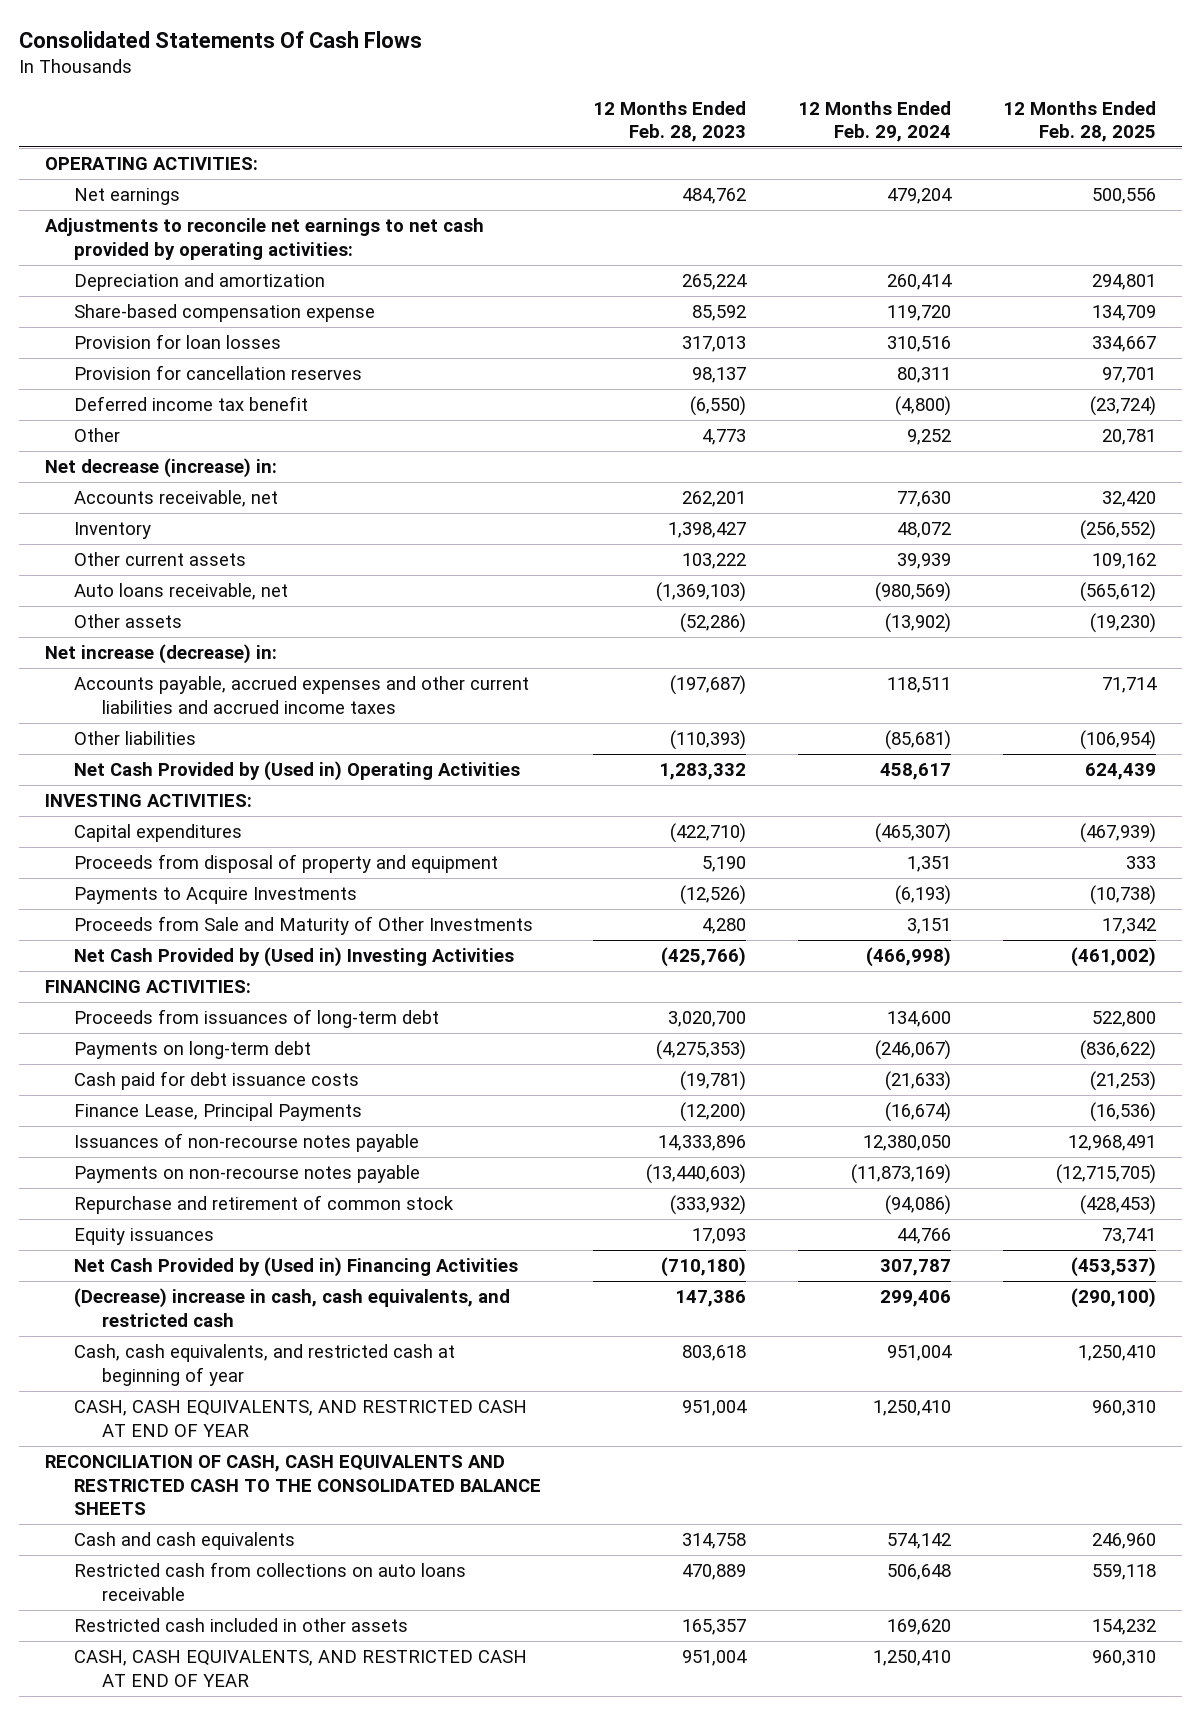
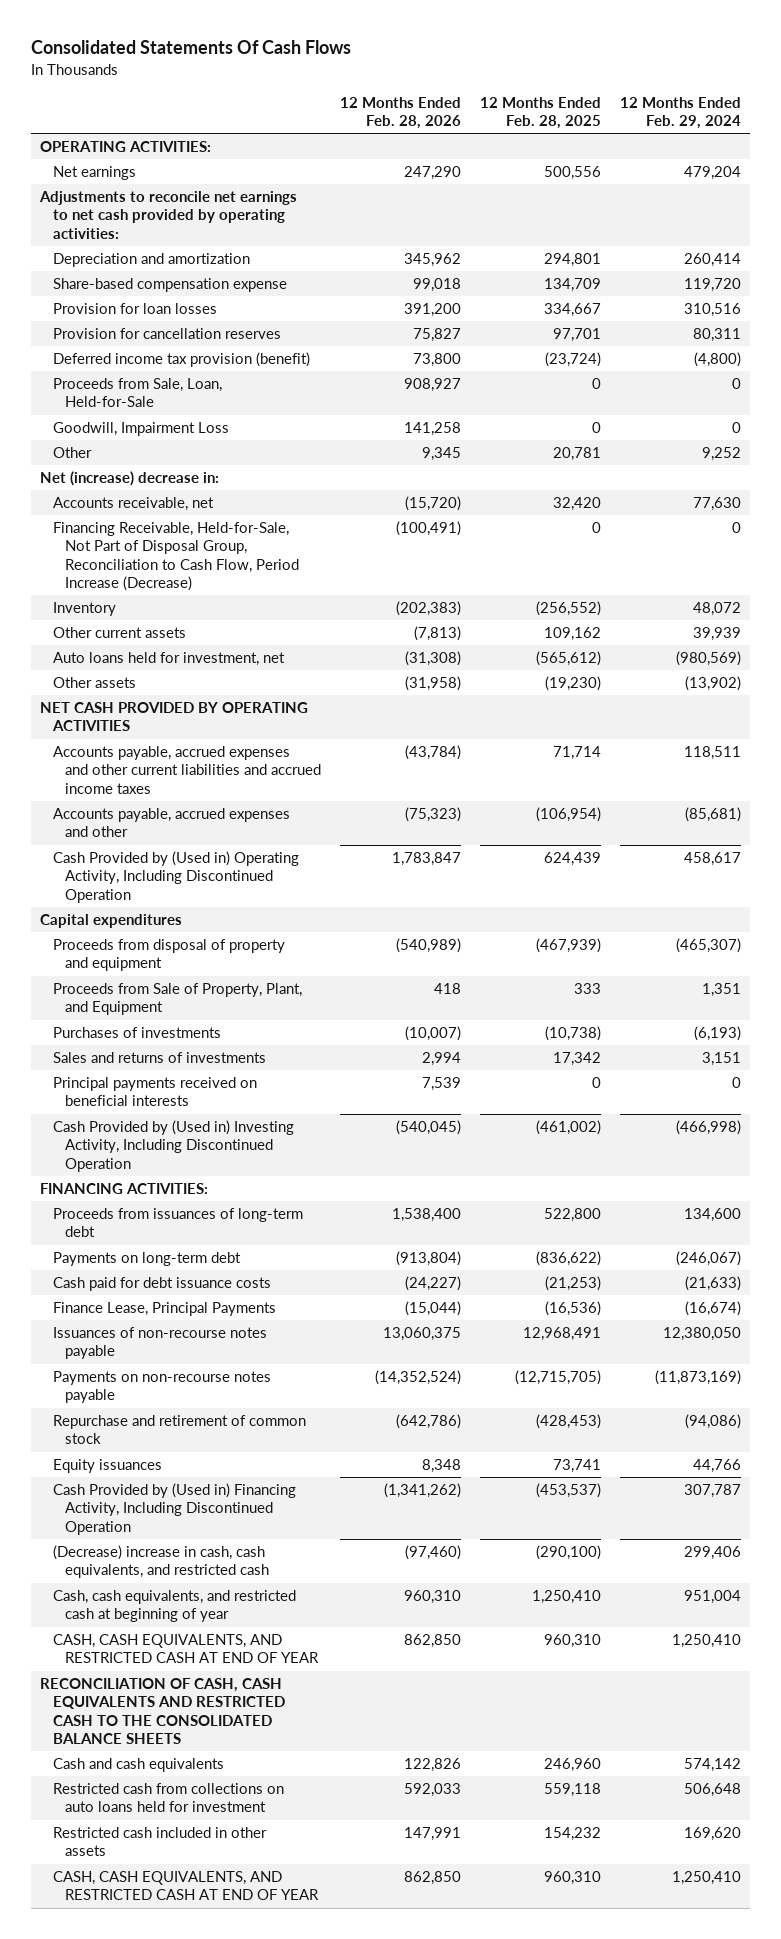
- | 12 Months Ended Feb. 28, 2023 | 12 Months Ended Feb. 29, 2024 | 12 Months Ended Feb. 28, 2025
+ | 12 Months Ended Feb. 28, 2026 | 12 Months Ended Feb. 28, 2025 | 12 Months Ended Feb. 29, 2024
- Deferred income tax benefit | (6,550) | (4,800) | (23,724)
+ Deferred income tax provision (benefit) | 73,800 | (23,724) | (4,800)
+ Proceeds from Sale, Loan, Held-for-Sale | 908,927 | 0 | 0
+ Goodwill, Impairment Loss | 141,258 | 0 | 0
- Net decrease (increase) in:
+ Net (increase) decrease in:
+ Financing Receivable, Held-for-Sale, Not Part of Disposal Group, Reconciliation to Cash Flow, Period Increase (Decrease) | (100,491) | 0 | 0
- Auto loans receivable, net | (1,369,103) | (980,569) | (565,612)
+ Auto loans held for investment, net | (31,308) | (565,612) | (980,569)
- Net increase (decrease) in:
+ NET CASH PROVIDED BY OPERATING ACTIVITIES
- Other liabilities | (110,393) | (85,681) | (106,954)
- Net Cash Provided by (Used in) Operating Activities | 1,283,332 | 458,617 | 624,439
- INVESTING ACTIVITIES:
- Capital expenditures | (422,710) | (465,307) | (467,939)
- Proceeds from disposal of property and equipment | 5,190 | 1,351 | 333
- Payments to Acquire Investments | (12,526) | (6,193) | (10,738)
- Proceeds from Sale and Maturity of Other Investments | 4,280 | 3,151 | 17,342
- Net Cash Provided by (Used in) Investing Activities | (425,766) | (466,998) | (461,002)
+ Accounts payable, accrued expenses and other | (75,323) | (106,954) | (85,681)
+ Cash Provided by (Used in) Operating Activity, Including Discontinued Operation | 1,783,847 | 624,439 | 458,617
+ Capital expenditures
+ Proceeds from disposal of property and equipment | (540,989) | (467,939) | (465,307)
+ Proceeds from Sale of Property, Plant, and Equipment | 418 | 333 | 1,351
+ Purchases of investments | (10,007) | (10,738) | (6,193)
+ Sales and returns of investments | 2,994 | 17,342 | 3,151
+ Principal payments received on beneficial interests | 7,539 | 0 | 0
+ Cash Provided by (Used in) Investing Activity, Including Discontinued Operation | (540,045) | (461,002) | (466,998)
- Net Cash Provided by (Used in) Financing Activities | (710,180) | 307,787 | (453,537)
+ Cash Provided by (Used in) Financing Activity, Including Discontinued Operation | (1,341,262) | (453,537) | 307,787
- Restricted cash from collections on auto loans receivable | 470,889 | 506,648 | 559,118
+ Restricted cash from collections on auto loans held for investment | 592,033 | 559,118 | 506,648

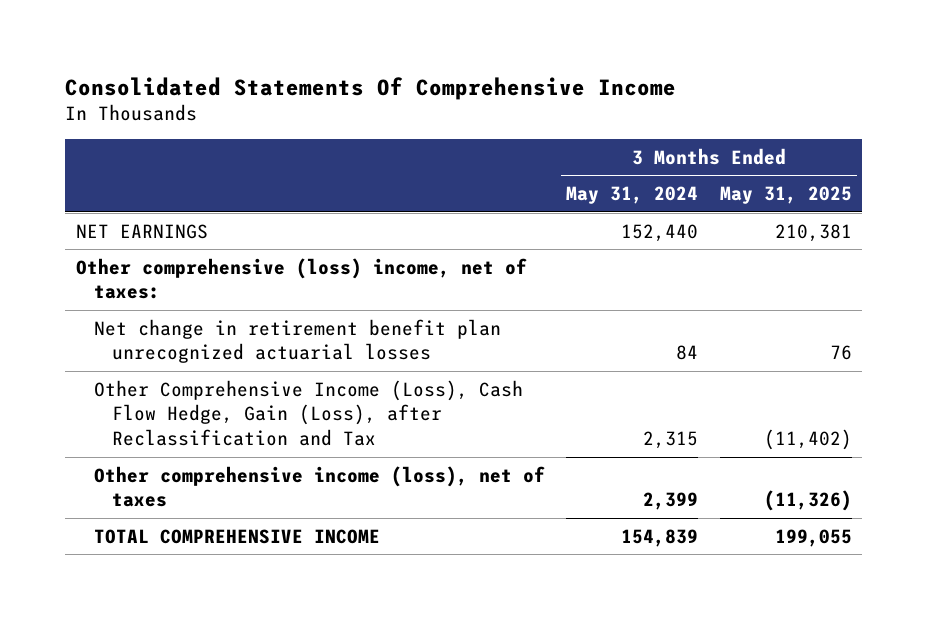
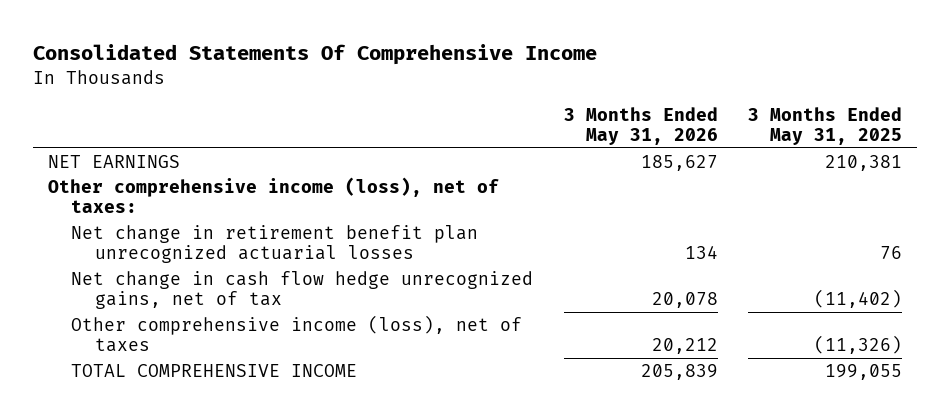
- | 3 Months Ended May 31, 2024 | 3 Months Ended May 31, 2025
+ | 3 Months Ended May 31, 2026 | 3 Months Ended May 31, 2025
- Other comprehensive (loss) income, net of taxes:
+ Other comprehensive income (loss), net of taxes:
- Other Comprehensive Income (Loss), Cash Flow Hedge, Gain (Loss), after Reclassification and Tax | 2,315 | (11,402)
+ Net change in cash flow hedge unrecognized gains, net of tax | 20,078 | (11,402)

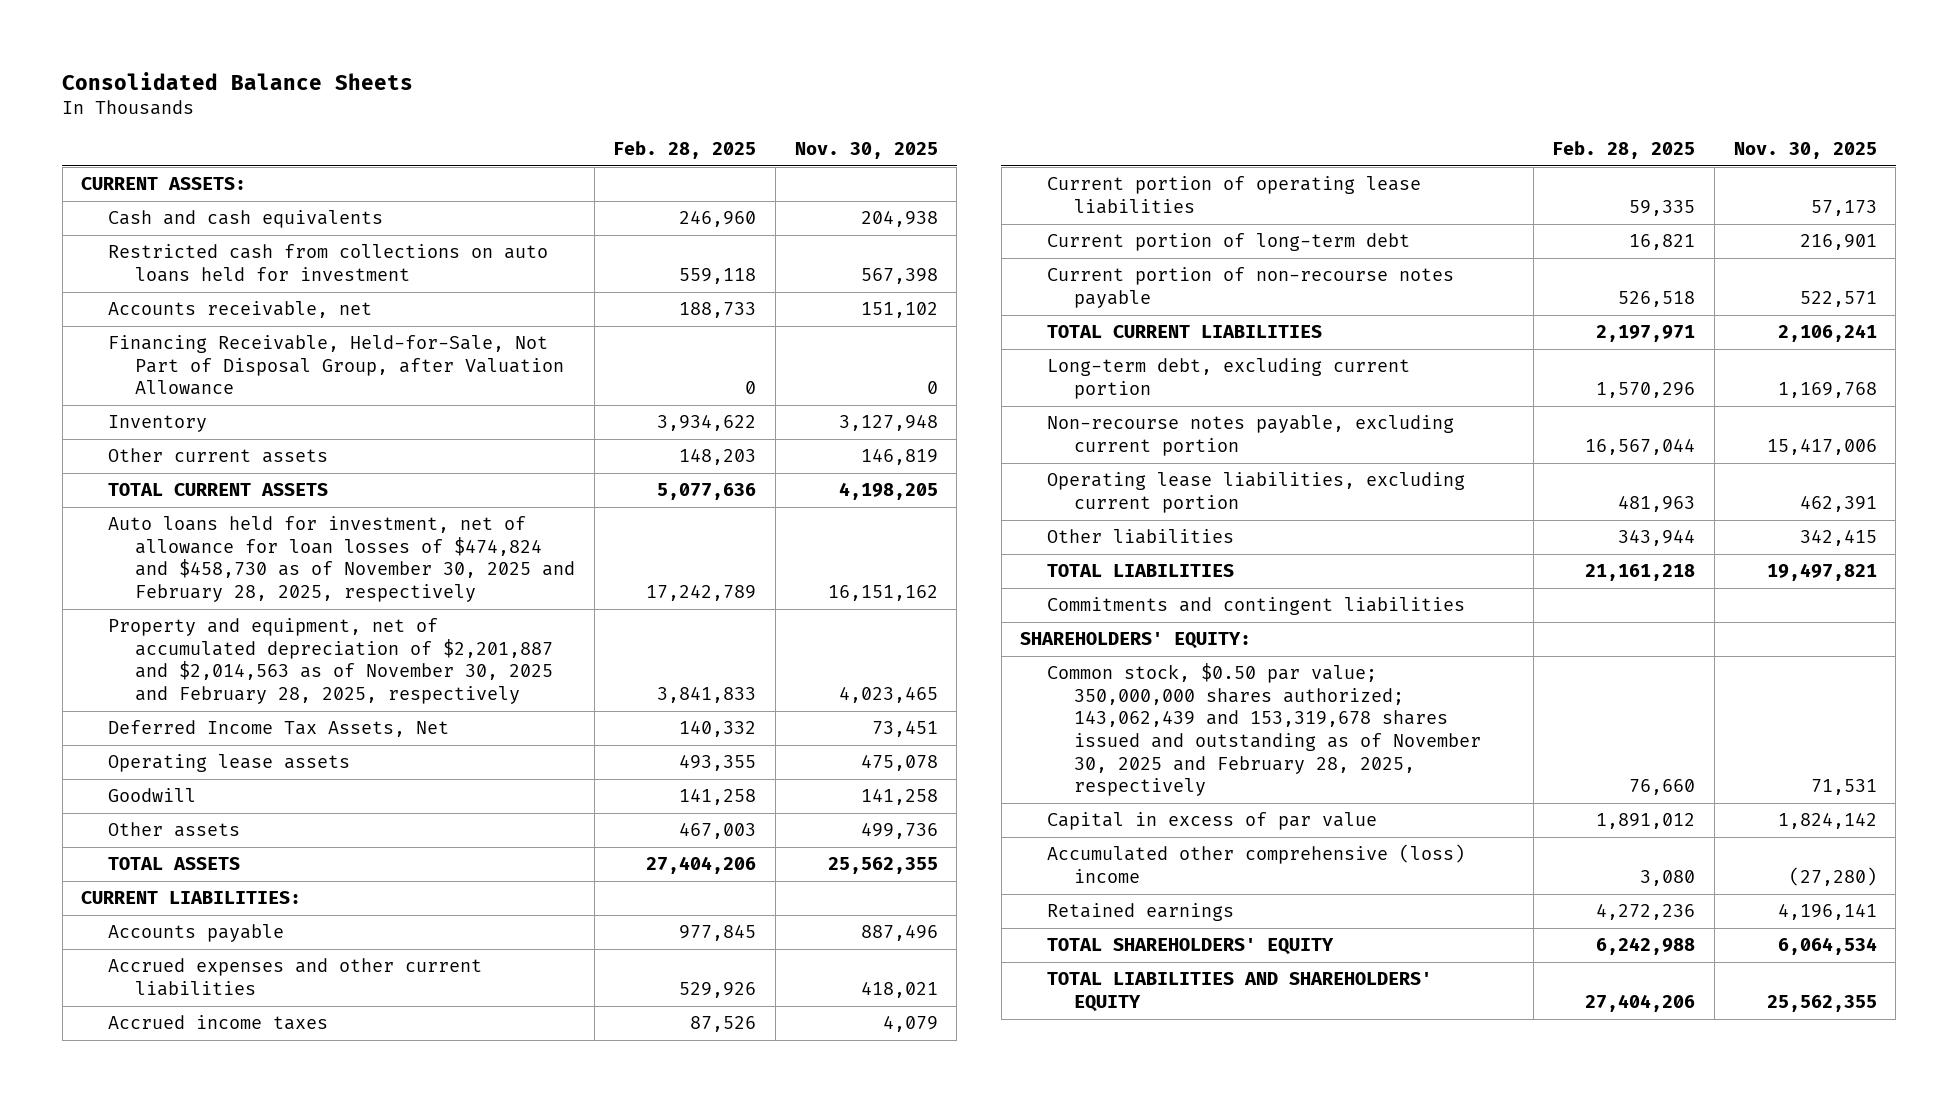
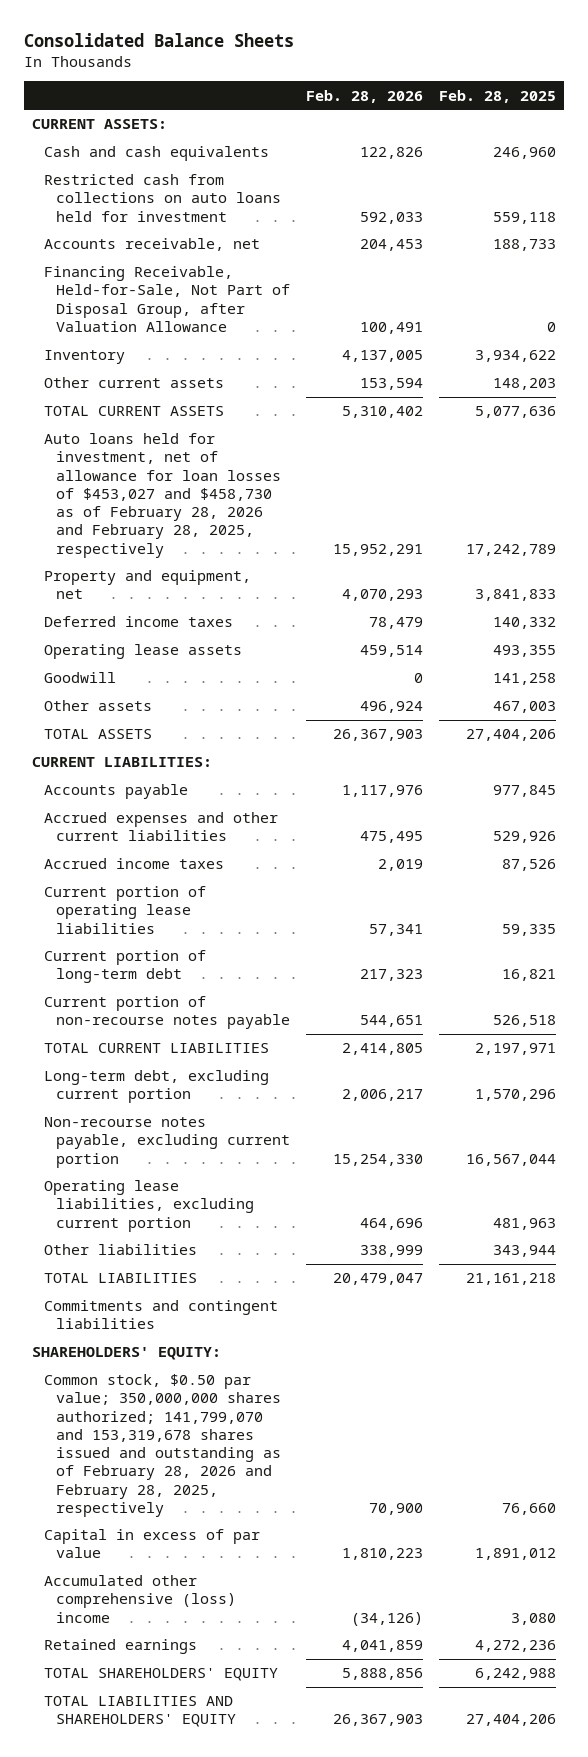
- | Feb. 28, 2025 | Nov. 30, 2025
+ | Feb. 28, 2026 | Feb. 28, 2025
- Auto loans held for investment, net of allowance for loan losses of $474,824 and $458,730 as of November 30, 2025 and February 28, 2025, respectively | 17,242,789 | 16,151,162
- Property and equipment, net of accumulated depreciation of $2,201,887 and $2,014,563 as of November 30, 2025 and February 28, 2025, respectively | 3,841,833 | 4,023,465
- Deferred Income Tax Assets, Net | 140,332 | 73,451
+ Auto loans held for investment, net of allowance for loan losses of $453,027 and $458,730 as of February 28, 2026 and February 28, 2025, respectively | 15,952,291 | 17,242,789
+ Property and equipment, net | 4,070,293 | 3,841,833
+ Deferred income taxes | 78,479 | 140,332
- Common stock, $0.50 par value; 350,000,000 shares authorized; 143,062,439 and 153,319,678 shares issued and outstanding as of November 30, 2025 and February 28, 2025, respectively | 76,660 | 71,531
+ Common stock, $0.50 par value; 350,000,000 shares authorized; 141,799,070 and 153,319,678 shares issued and outstanding as of February 28, 2026 and February 28, 2025, respectively | 70,900 | 76,660

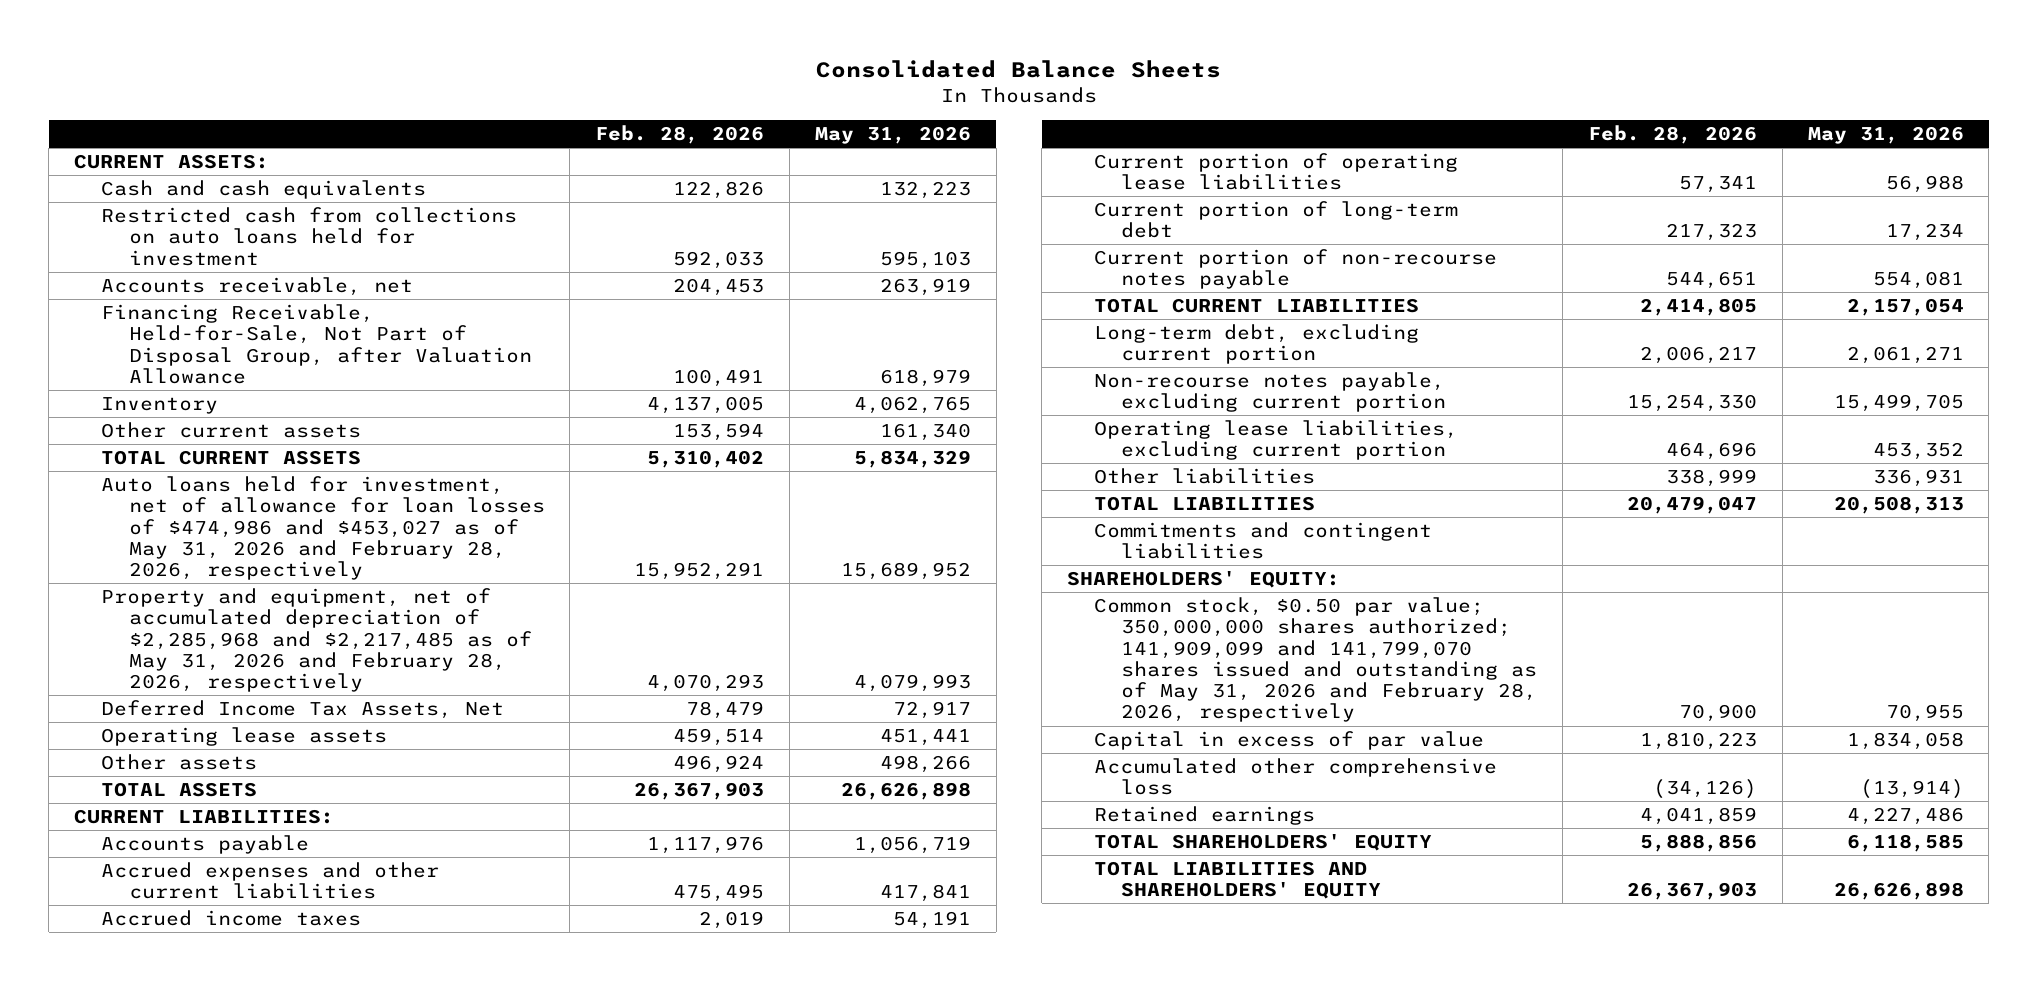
- | Feb. 28, 2026 | Feb. 28, 2025
+ | Feb. 28, 2026 | May 31, 2026
- Auto loans held for investment, net of allowance for loan losses of $453,027 and $458,730 as of February 28, 2026 and February 28, 2025, respectively | 15,952,291 | 17,242,789
- Property and equipment, net | 4,070,293 | 3,841,833
- Deferred income taxes | 78,479 | 140,332
+ Auto loans held for investment, net of allowance for loan losses of $474,986 and $453,027 as of May 31, 2026 and February 28, 2026, respectively | 15,952,291 | 15,689,952
+ Property and equipment, net of accumulated depreciation of $2,285,968 and $2,217,485 as of May 31, 2026 and February 28, 2026, respectively | 4,070,293 | 4,079,993
+ Deferred Income Tax Assets, Net | 78,479 | 72,917
- Goodwill | 0 | 141,258
- Common stock, $0.50 par value; 350,000,000 shares authorized; 141,799,070 and 153,319,678 shares issued and outstanding as of February 28, 2026 and February 28, 2025, respectively | 70,900 | 76,660
+ Common stock, $0.50 par value; 350,000,000 shares authorized; 141,909,099 and 141,799,070 shares issued and outstanding as of May 31, 2026 and February 28, 2026, respectively | 70,900 | 70,955
- Accumulated other comprehensive (loss) income | (34,126) | 3,080
+ Accumulated other comprehensive loss | (34,126) | (13,914)

